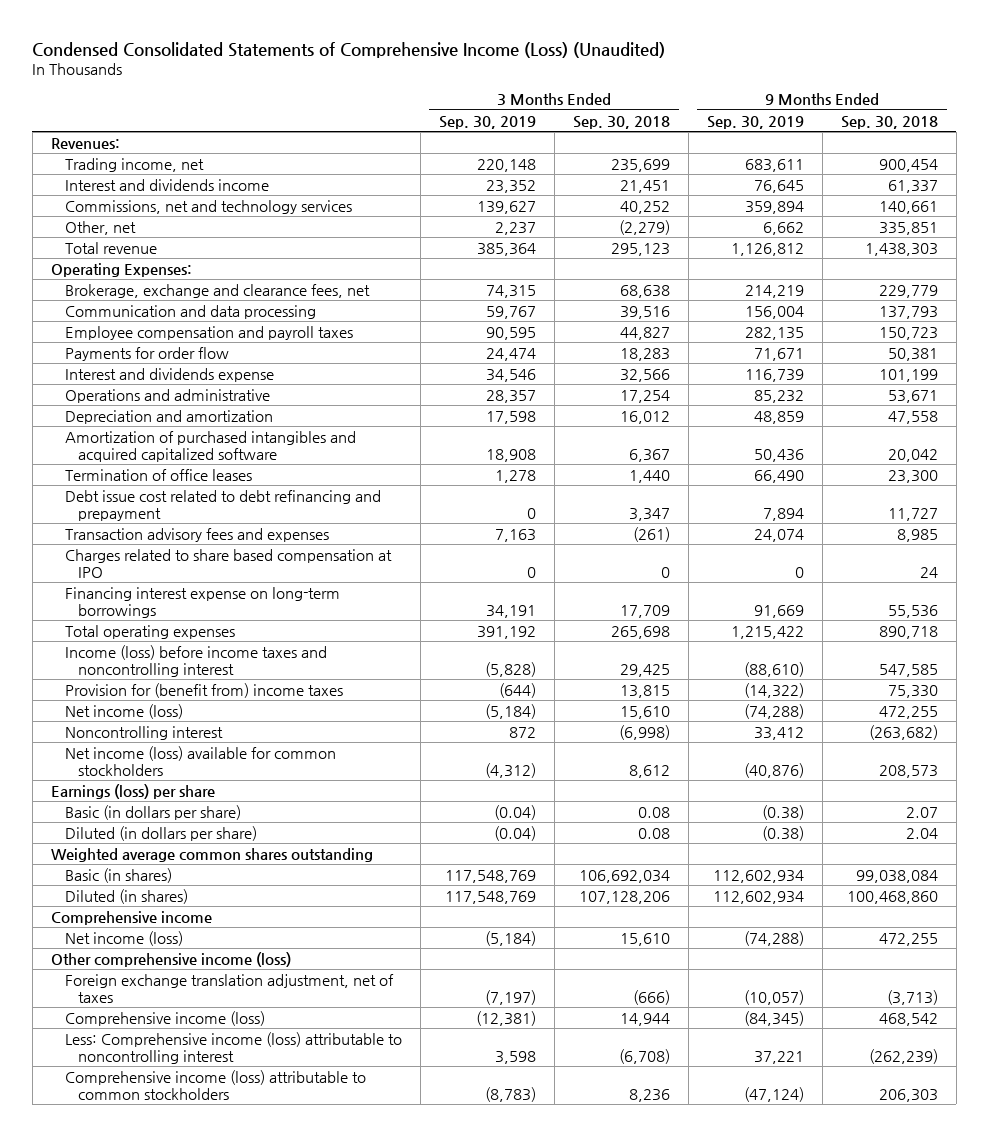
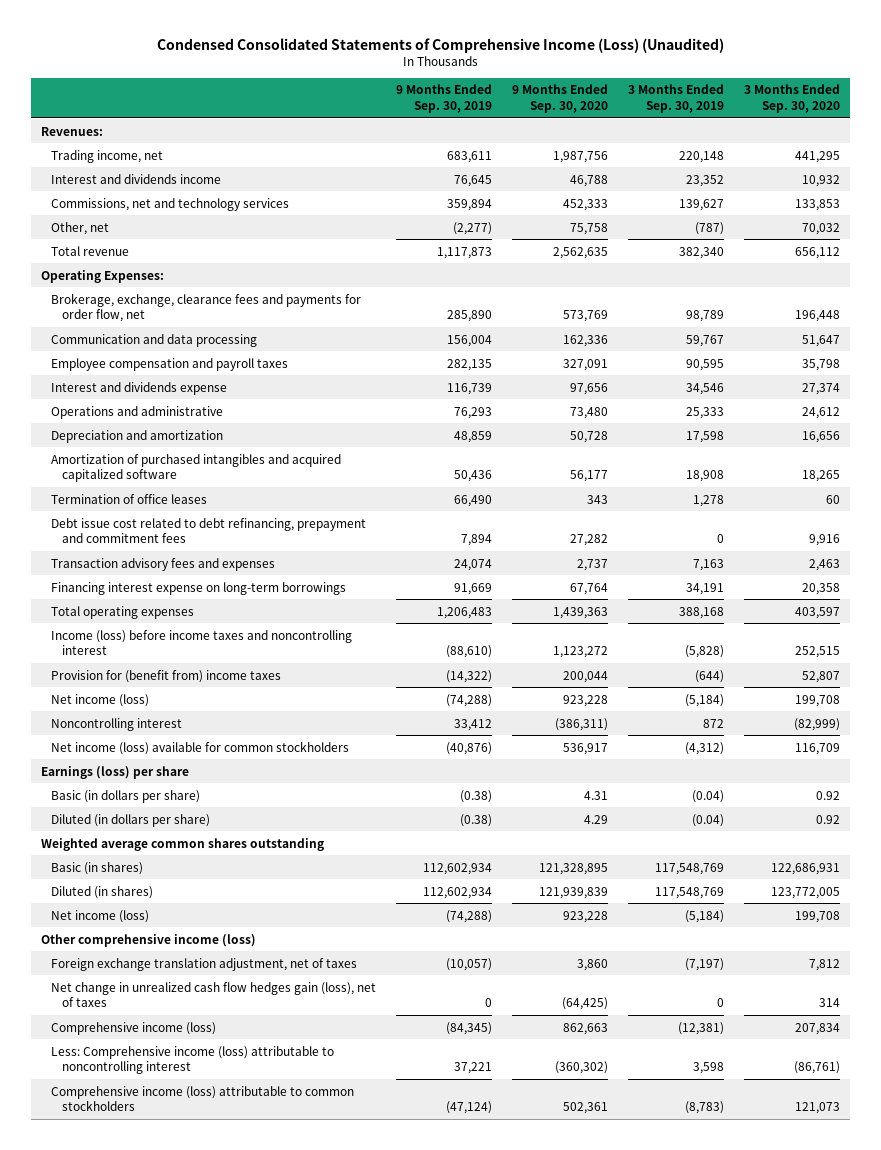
- | 3 Months Ended Sep. 30, 2019 | 3 Months Ended Sep. 30, 2018 | 9 Months Ended Sep. 30, 2019 | 9 Months Ended Sep. 30, 2018
+ | 9 Months Ended Sep. 30, 2019 | 9 Months Ended Sep. 30, 2020 | 3 Months Ended Sep. 30, 2019 | 3 Months Ended Sep. 30, 2020
- Other, net | 2,237 | (2,279) | 6,662 | 335,851
- Total revenue | 385,364 | 295,123 | 1,126,812 | 1,438,303
+ Other, net | (2,277) | 75,758 | (787) | 70,032
+ Total revenue | 1,117,873 | 2,562,635 | 382,340 | 656,112
- Brokerage, exchange and clearance fees, net | 74,315 | 68,638 | 214,219 | 229,779
+ Brokerage, exchange, clearance fees and payments for order flow, net | 285,890 | 573,769 | 98,789 | 196,448
- Payments for order flow | 24,474 | 18,283 | 71,671 | 50,381
- Operations and administrative | 28,357 | 17,254 | 85,232 | 53,671
+ Operations and administrative | 76,293 | 73,480 | 25,333 | 24,612
- Debt issue cost related to debt refinancing and prepayment | 0 | 3,347 | 7,894 | 11,727
+ Debt issue cost related to debt refinancing, prepayment and commitment fees | 7,894 | 27,282 | 0 | 9,916
- Charges related to share based compensation at IPO | 0 | 0 | 0 | 24
- Total operating expenses | 391,192 | 265,698 | 1,215,422 | 890,718
+ Total operating expenses | 1,206,483 | 1,439,363 | 388,168 | 403,597
- Comprehensive income
+ Net change in unrealized cash flow hedges gain (loss), net of taxes | 0 | (64,425) | 0 | 314

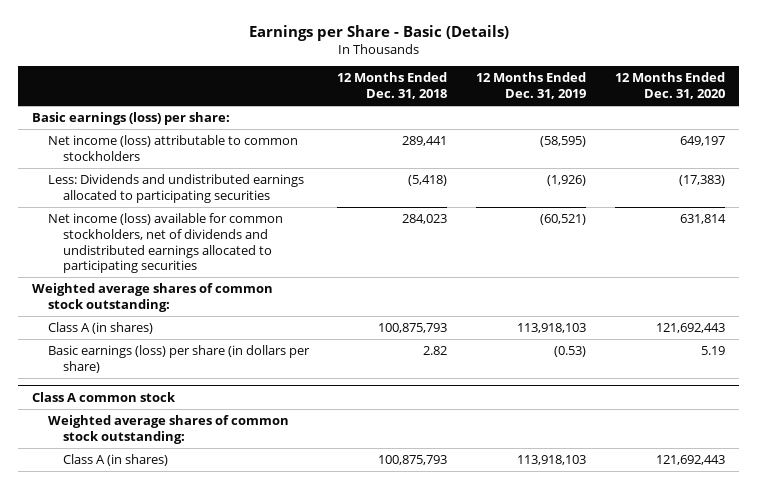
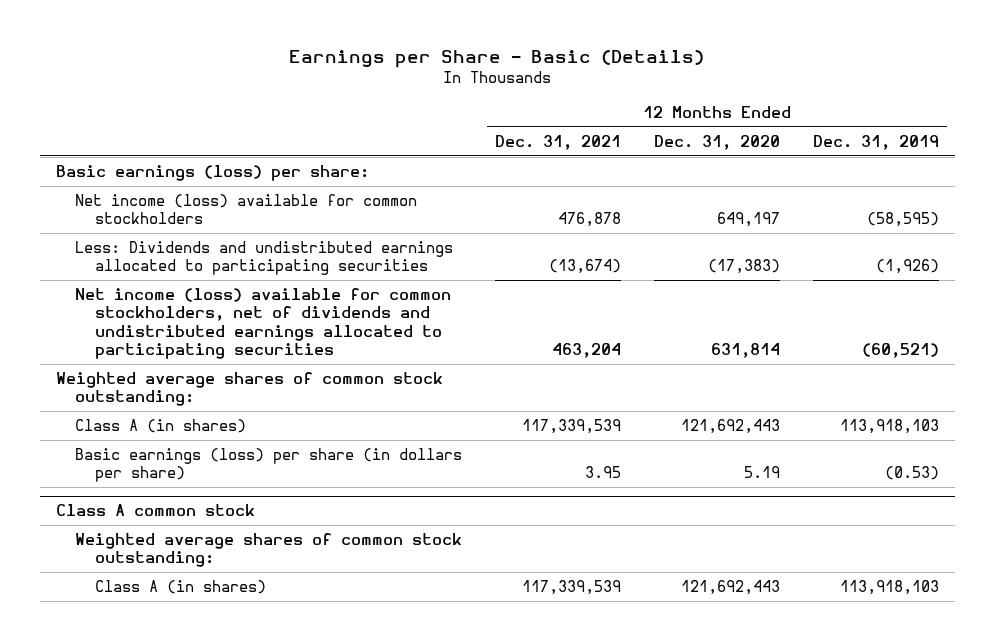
- | 12 Months Ended Dec. 31, 2018 | 12 Months Ended Dec. 31, 2019 | 12 Months Ended Dec. 31, 2020
+ | 12 Months Ended Dec. 31, 2021 | 12 Months Ended Dec. 31, 2020 | 12 Months Ended Dec. 31, 2019
- Net income (loss) attributable to common stockholders | 289,441 | (58,595) | 649,197
+ Net income (loss) available for common stockholders | 476,878 | 649,197 | (58,595)

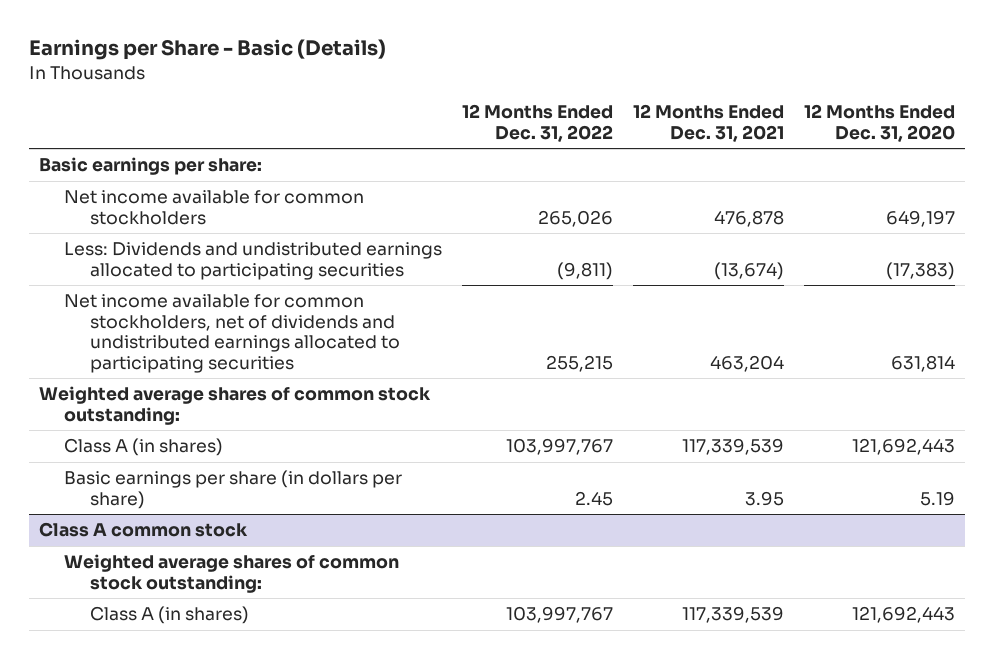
- | 12 Months Ended Dec. 31, 2021 | 12 Months Ended Dec. 31, 2020 | 12 Months Ended Dec. 31, 2019
+ | 12 Months Ended Dec. 31, 2022 | 12 Months Ended Dec. 31, 2021 | 12 Months Ended Dec. 31, 2020
- Basic earnings (loss) per share:
- Net income (loss) available for common stockholders | 476,878 | 649,197 | (58,595)
+ Basic earnings per share:
+ Net income available for common stockholders | 265,026 | 476,878 | 649,197
- Net income (loss) available for common stockholders, net of dividends and undistributed earnings allocated to participating securities | 463,204 | 631,814 | (60,521)
+ Net income available for common stockholders, net of dividends and undistributed earnings allocated to participating securities | 255,215 | 463,204 | 631,814
- Basic earnings (loss) per share (in dollars per share) | 3.95 | 5.19 | (0.53)
+ Basic earnings per share (in dollars per share) | 2.45 | 3.95 | 5.19

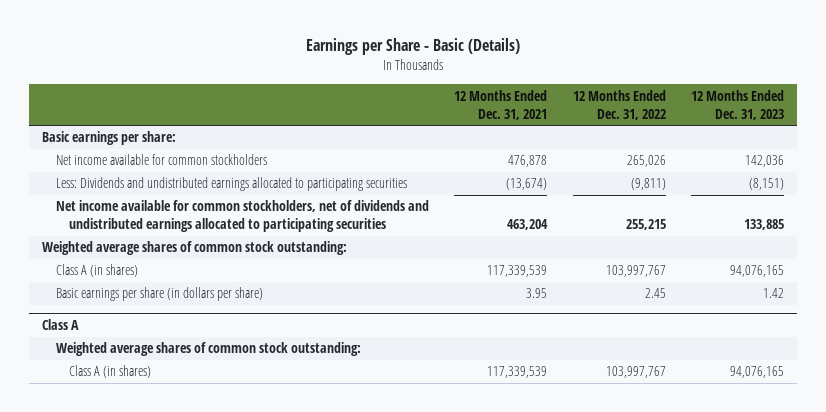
- | 12 Months Ended Dec. 31, 2022 | 12 Months Ended Dec. 31, 2021 | 12 Months Ended Dec. 31, 2020
+ | 12 Months Ended Dec. 31, 2021 | 12 Months Ended Dec. 31, 2022 | 12 Months Ended Dec. 31, 2023
- Class A common stock
+ Class A

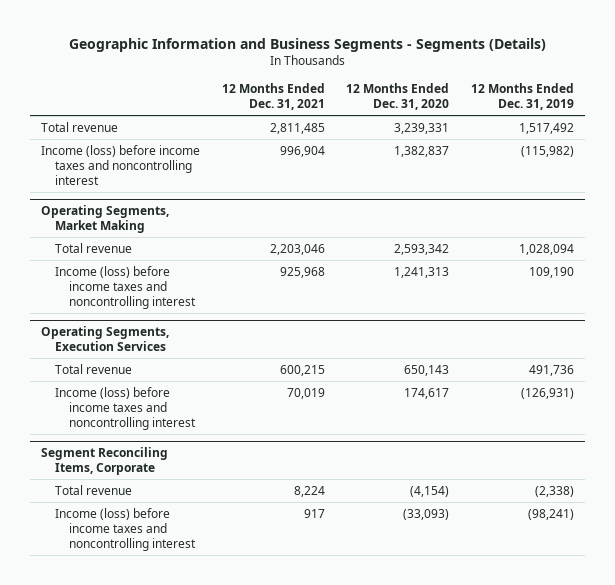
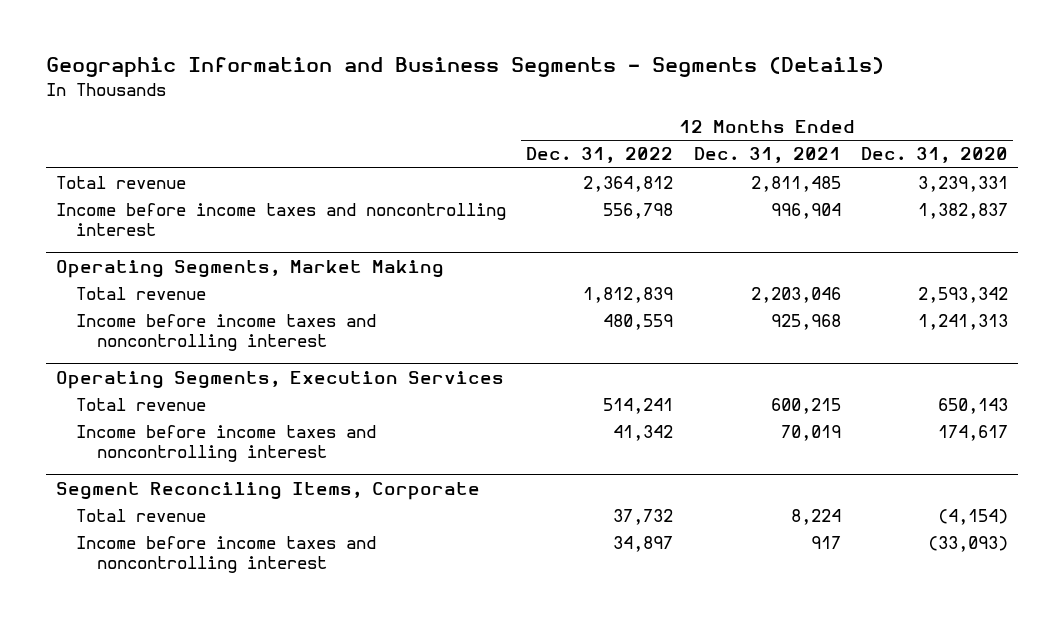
- | 12 Months Ended Dec. 31, 2021 | 12 Months Ended Dec. 31, 2020 | 12 Months Ended Dec. 31, 2019
+ | 12 Months Ended Dec. 31, 2022 | 12 Months Ended Dec. 31, 2021 | 12 Months Ended Dec. 31, 2020
- Income (loss) before income taxes and noncontrolling interest | 996,904 | 1,382,837 | (115,982)
+ Income before income taxes and noncontrolling interest | 556,798 | 996,904 | 1,382,837
@ Operating Segments, Market Making
- Income (loss) before income taxes and noncontrolling interest | 925,968 | 1,241,313 | 109,190
+ Income before income taxes and noncontrolling interest | 480,559 | 925,968 | 1,241,313
@ Operating Segments, Execution Services
- Income (loss) before income taxes and noncontrolling interest | 70,019 | 174,617 | (126,931)
+ Income before income taxes and noncontrolling interest | 41,342 | 70,019 | 174,617
@ Segment Reconciling Items, Corporate
- Income (loss) before income taxes and noncontrolling interest | 917 | (33,093) | (98,241)
+ Income before income taxes and noncontrolling interest | 34,897 | 917 | (33,093)

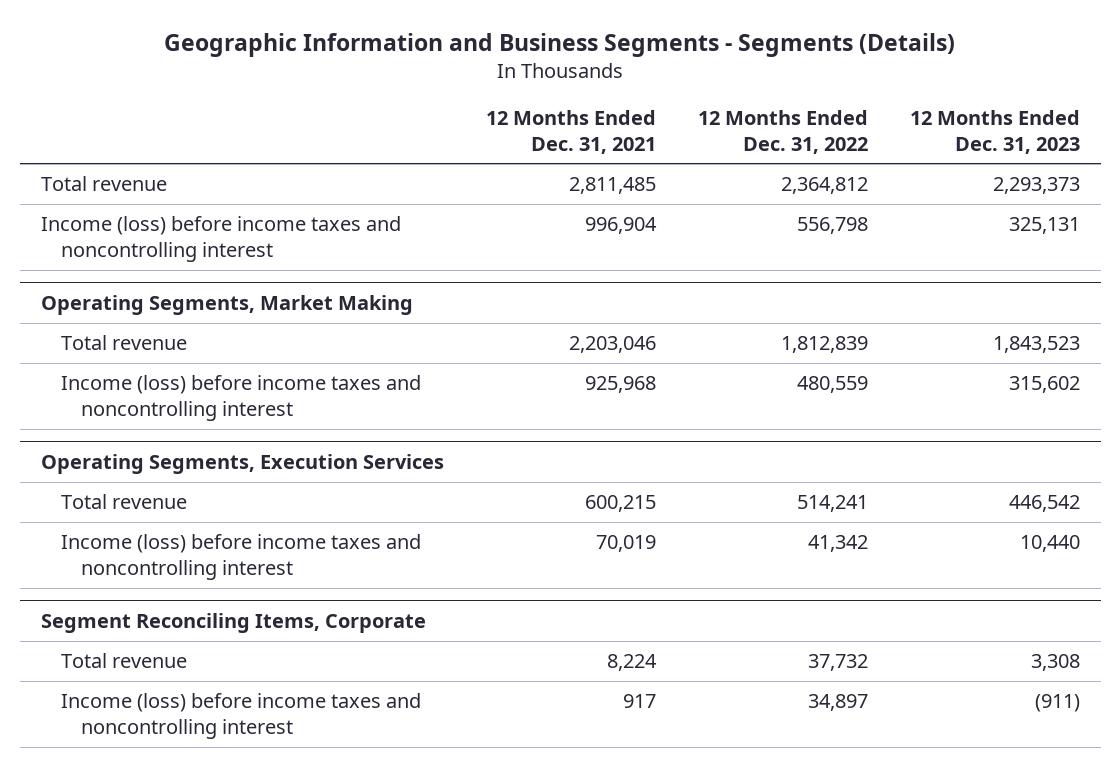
- | 12 Months Ended Dec. 31, 2022 | 12 Months Ended Dec. 31, 2021 | 12 Months Ended Dec. 31, 2020
+ | 12 Months Ended Dec. 31, 2021 | 12 Months Ended Dec. 31, 2022 | 12 Months Ended Dec. 31, 2023
- Income before income taxes and noncontrolling interest | 556,798 | 996,904 | 1,382,837
+ Income (loss) before income taxes and noncontrolling interest | 996,904 | 556,798 | 325,131
@ Operating Segments, Market Making
- Income before income taxes and noncontrolling interest | 480,559 | 925,968 | 1,241,313
+ Income (loss) before income taxes and noncontrolling interest | 925,968 | 480,559 | 315,602
@ Operating Segments, Execution Services
- Income before income taxes and noncontrolling interest | 41,342 | 70,019 | 174,617
+ Income (loss) before income taxes and noncontrolling interest | 70,019 | 41,342 | 10,440
@ Segment Reconciling Items, Corporate
- Income before income taxes and noncontrolling interest | 34,897 | 917 | (33,093)
+ Income (loss) before income taxes and noncontrolling interest | 917 | 34,897 | (911)

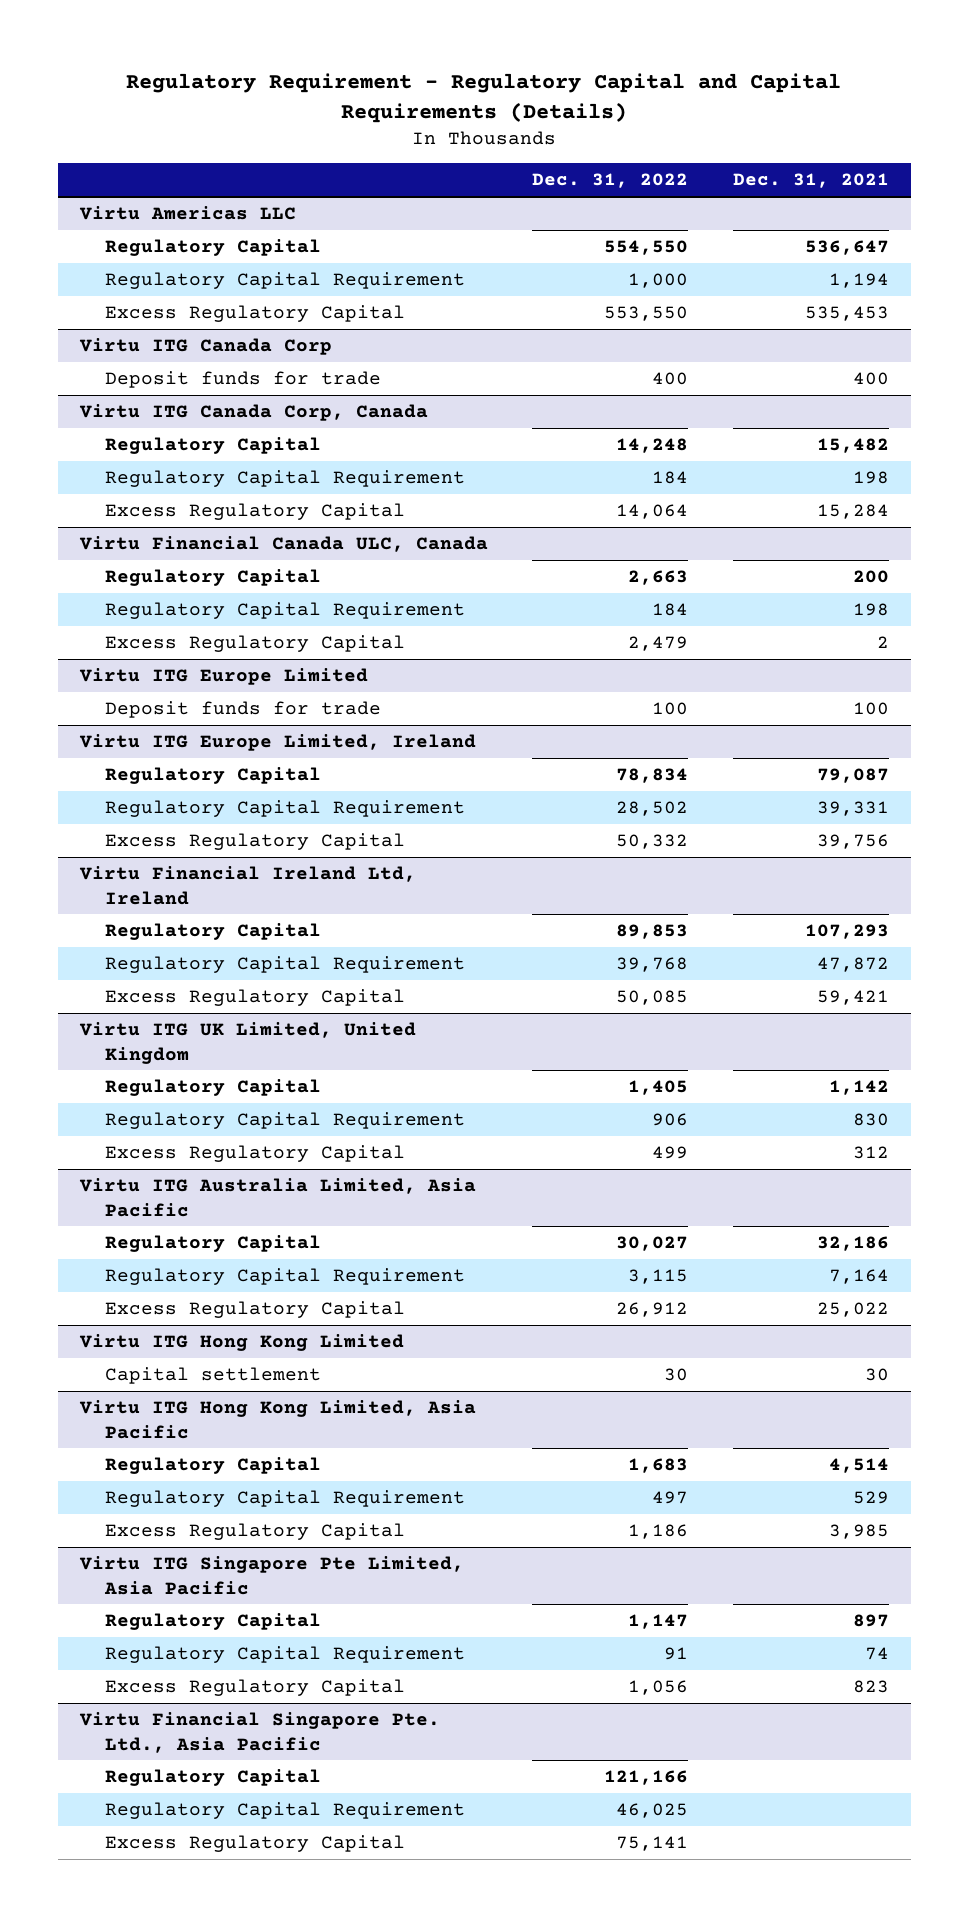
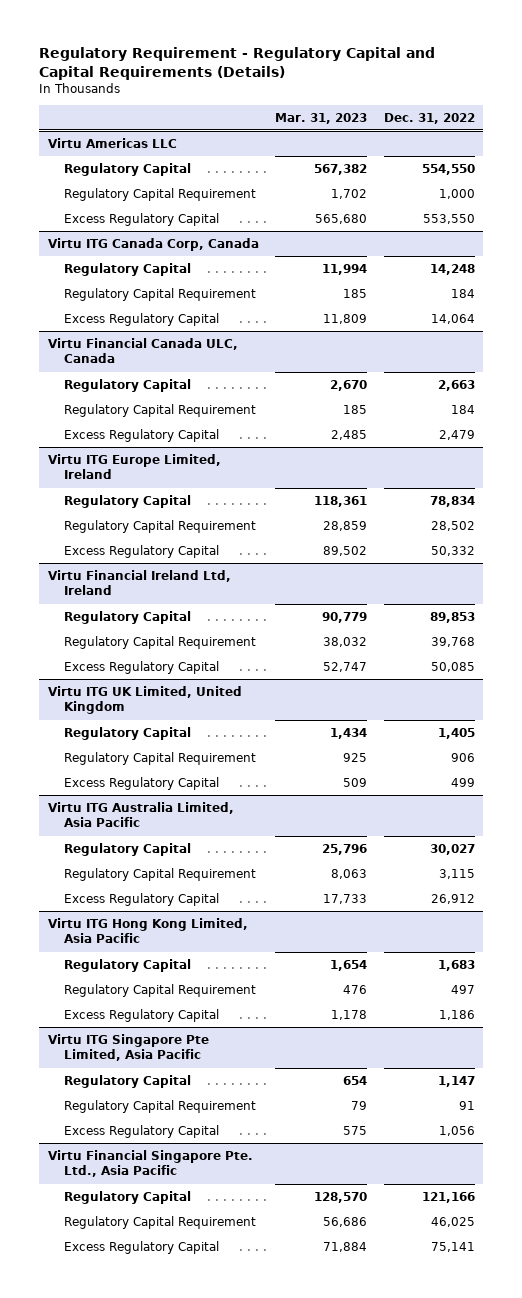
- | Dec. 31, 2022 | Dec. 31, 2021
+ | Mar. 31, 2023 | Dec. 31, 2022
- Virtu ITG Canada Corp
- Deposit funds for trade | 400 | 400
- Virtu ITG Europe Limited
- Deposit funds for trade | 100 | 100
- Virtu ITG Hong Kong Limited
- Capital settlement | 30 | 30

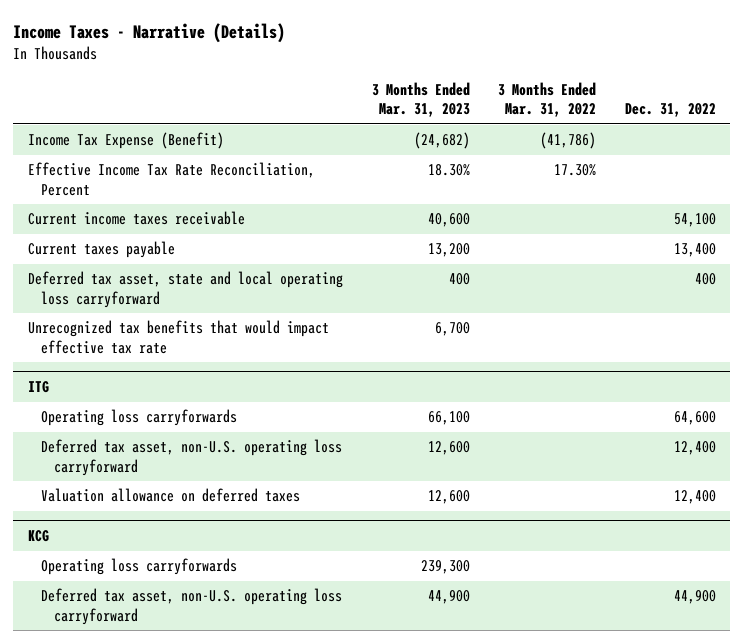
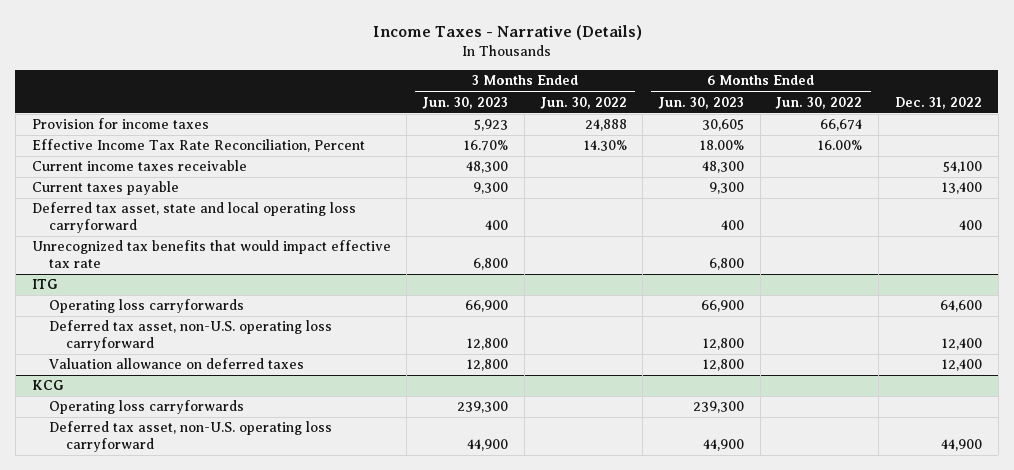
- | 3 Months Ended Mar. 31, 2023 | 3 Months Ended Mar. 31, 2022 | Dec. 31, 2022
+ | 3 Months Ended Jun. 30, 2023 | 3 Months Ended Jun. 30, 2022 | 6 Months Ended Jun. 30, 2023 | 6 Months Ended Jun. 30, 2022 | Dec. 31, 2022
- Income Tax Expense (Benefit) | (24,682) | (41,786) |
+ Provision for income taxes | 5,923 | 24,888 | 30,605 | 66,674 |

